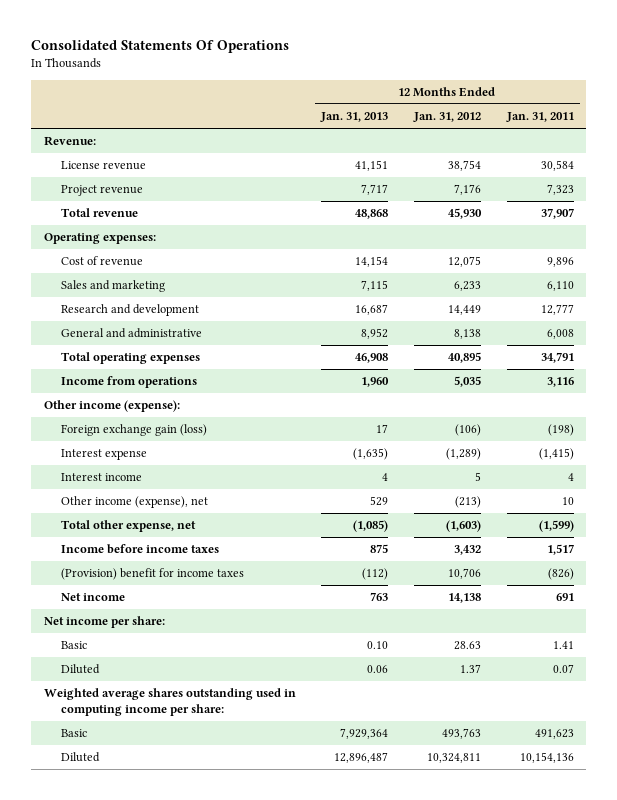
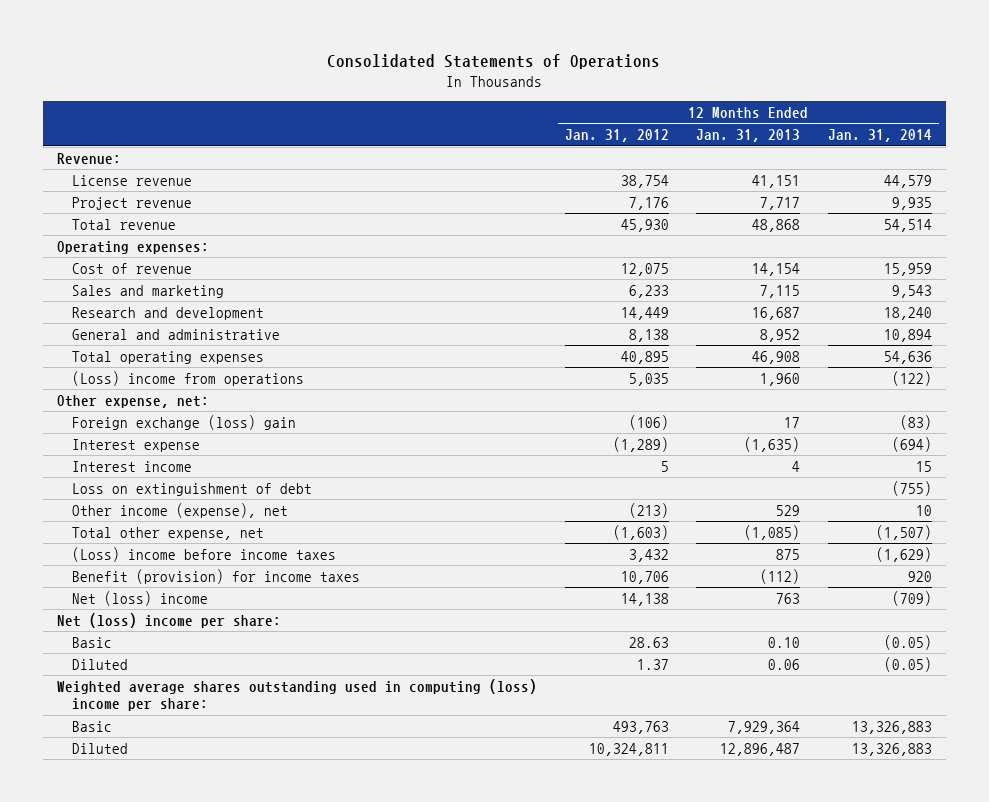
- Consolidated Statements Of Operations
+ Consolidated Statements of Operations
- | 12 Months Ended Jan. 31, 2013 | 12 Months Ended Jan. 31, 2012 | 12 Months Ended Jan. 31, 2011
+ | 12 Months Ended Jan. 31, 2012 | 12 Months Ended Jan. 31, 2013 | 12 Months Ended Jan. 31, 2014
- Income from operations | 1,960 | 5,035 | 3,116
- Other income (expense):
- Foreign exchange gain (loss) | 17 | (106) | (198)
+ (Loss) income from operations | 5,035 | 1,960 | (122)
+ Other expense, net:
+ Foreign exchange (loss) gain | (106) | 17 | (83)
+ Loss on extinguishment of debt | | | (755)
- Income before income taxes | 875 | 3,432 | 1,517
- (Provision) benefit for income taxes | (112) | 10,706 | (826)
- Net income | 763 | 14,138 | 691
- Net income per share:
+ (Loss) income before income taxes | 3,432 | 875 | (1,629)
+ Benefit (provision) for income taxes | 10,706 | (112) | 920
+ Net (loss) income | 14,138 | 763 | (709)
+ Net (loss) income per share:
- Weighted average shares outstanding used in computing income per share:
+ Weighted average shares outstanding used in computing (loss) income per share:

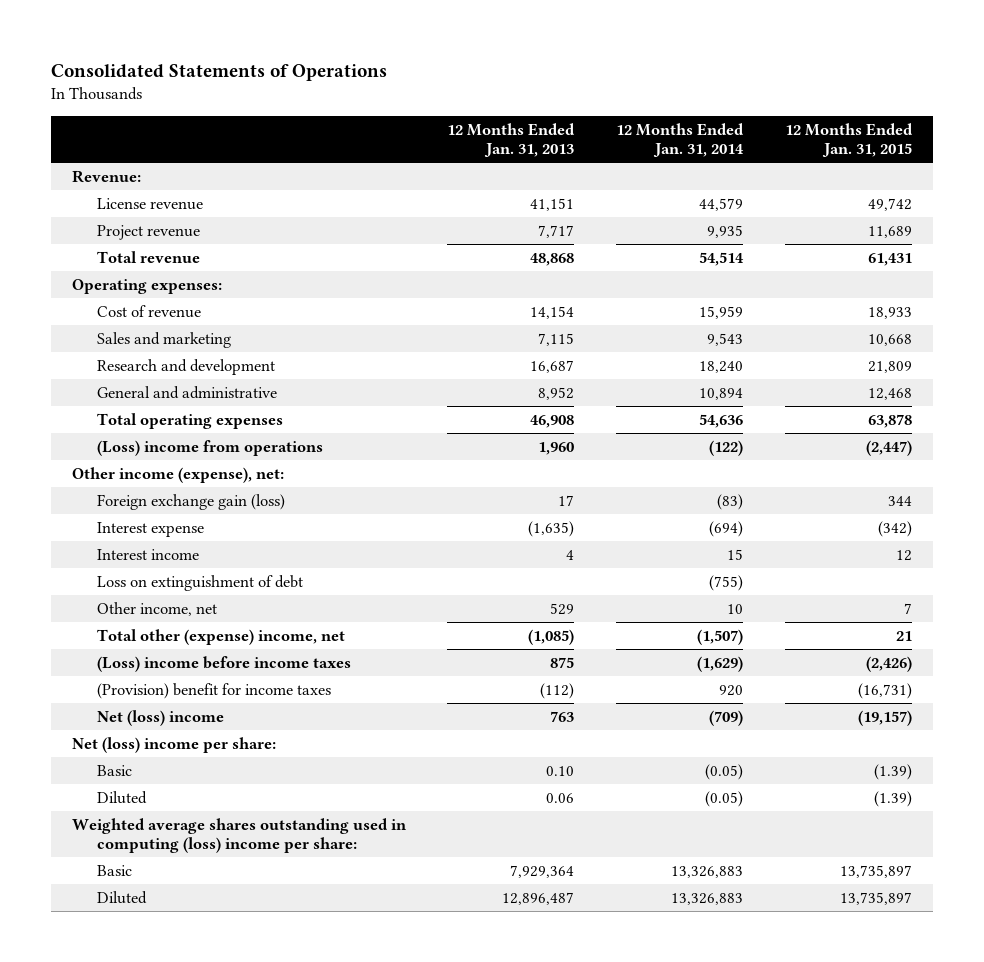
- | 12 Months Ended Jan. 31, 2012 | 12 Months Ended Jan. 31, 2013 | 12 Months Ended Jan. 31, 2014
+ | 12 Months Ended Jan. 31, 2013 | 12 Months Ended Jan. 31, 2014 | 12 Months Ended Jan. 31, 2015
- Other expense, net:
- Foreign exchange (loss) gain | (106) | 17 | (83)
+ Other income (expense), net:
+ Foreign exchange gain (loss) | 17 | (83) | 344
- Other income (expense), net | (213) | 529 | 10
- Total other expense, net | (1,603) | (1,085) | (1,507)
+ Other income, net | 529 | 10 | 7
+ Total other (expense) income, net | (1,085) | (1,507) | 21
- Benefit (provision) for income taxes | 10,706 | (112) | 920
+ (Provision) benefit for income taxes | (112) | 920 | (16,731)

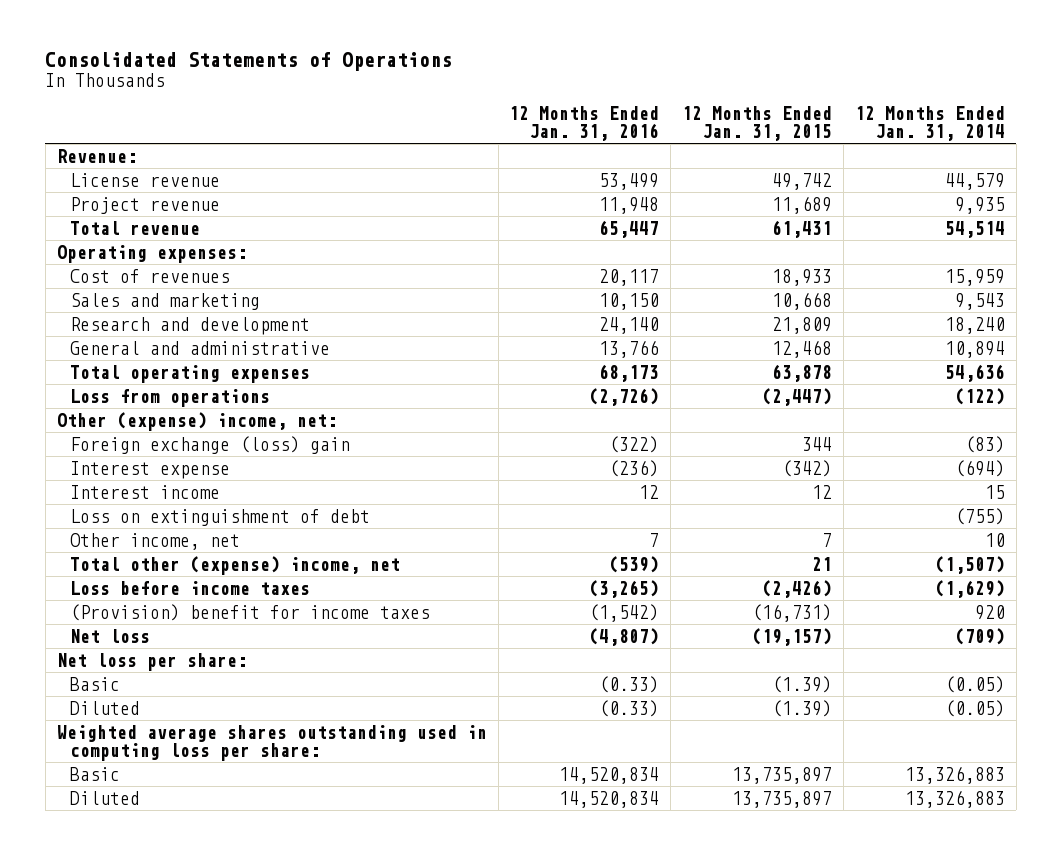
- | 12 Months Ended Jan. 31, 2013 | 12 Months Ended Jan. 31, 2014 | 12 Months Ended Jan. 31, 2015
+ | 12 Months Ended Jan. 31, 2016 | 12 Months Ended Jan. 31, 2015 | 12 Months Ended Jan. 31, 2014
- Cost of revenue | 14,154 | 15,959 | 18,933
+ Cost of revenues | 20,117 | 18,933 | 15,959
- (Loss) income from operations | 1,960 | (122) | (2,447)
- Other income (expense), net:
- Foreign exchange gain (loss) | 17 | (83) | 344
+ Loss from operations | (2,726) | (2,447) | (122)
+ Other (expense) income, net:
+ Foreign exchange (loss) gain | (322) | 344 | (83)
- (Loss) income before income taxes | 875 | (1,629) | (2,426)
+ Loss before income taxes | (3,265) | (2,426) | (1,629)
- Net (loss) income | 763 | (709) | (19,157)
- Net (loss) income per share:
+ Net loss | (4,807) | (19,157) | (709)
+ Net loss per share:
- Weighted average shares outstanding used in computing (loss) income per share:
+ Weighted average shares outstanding used in computing loss per share:

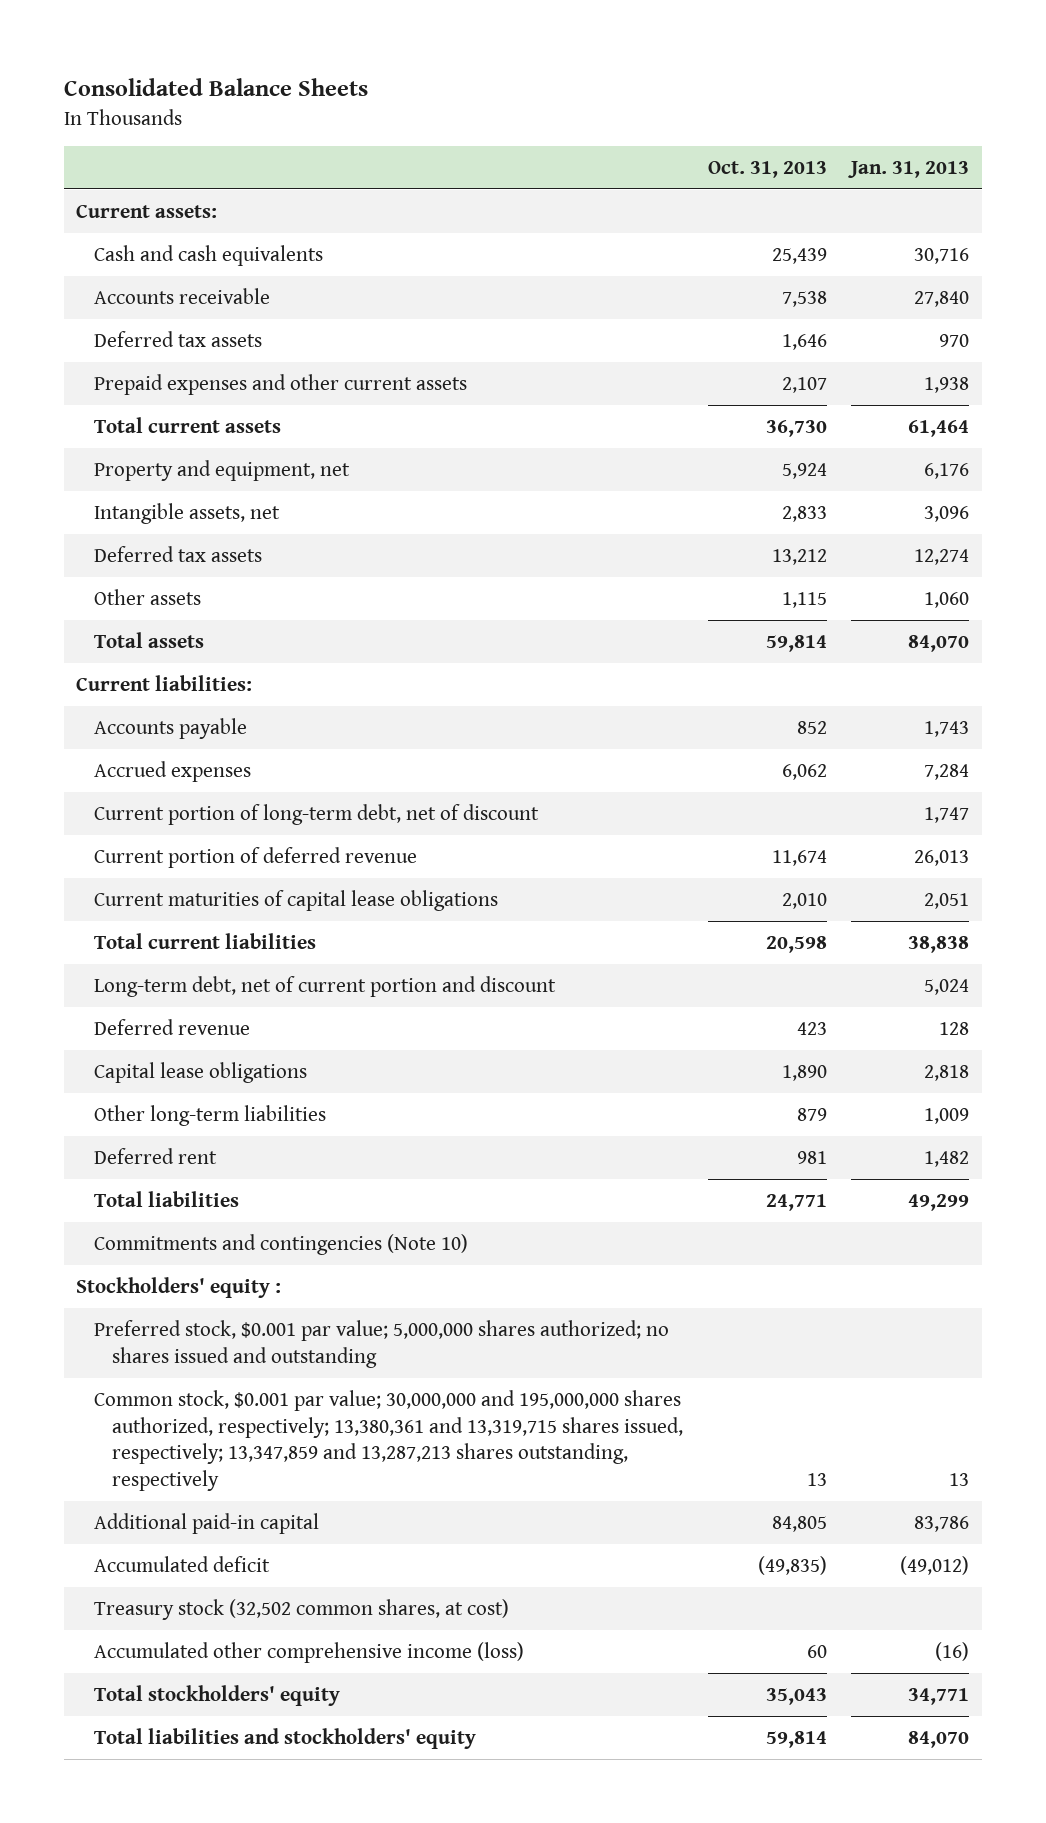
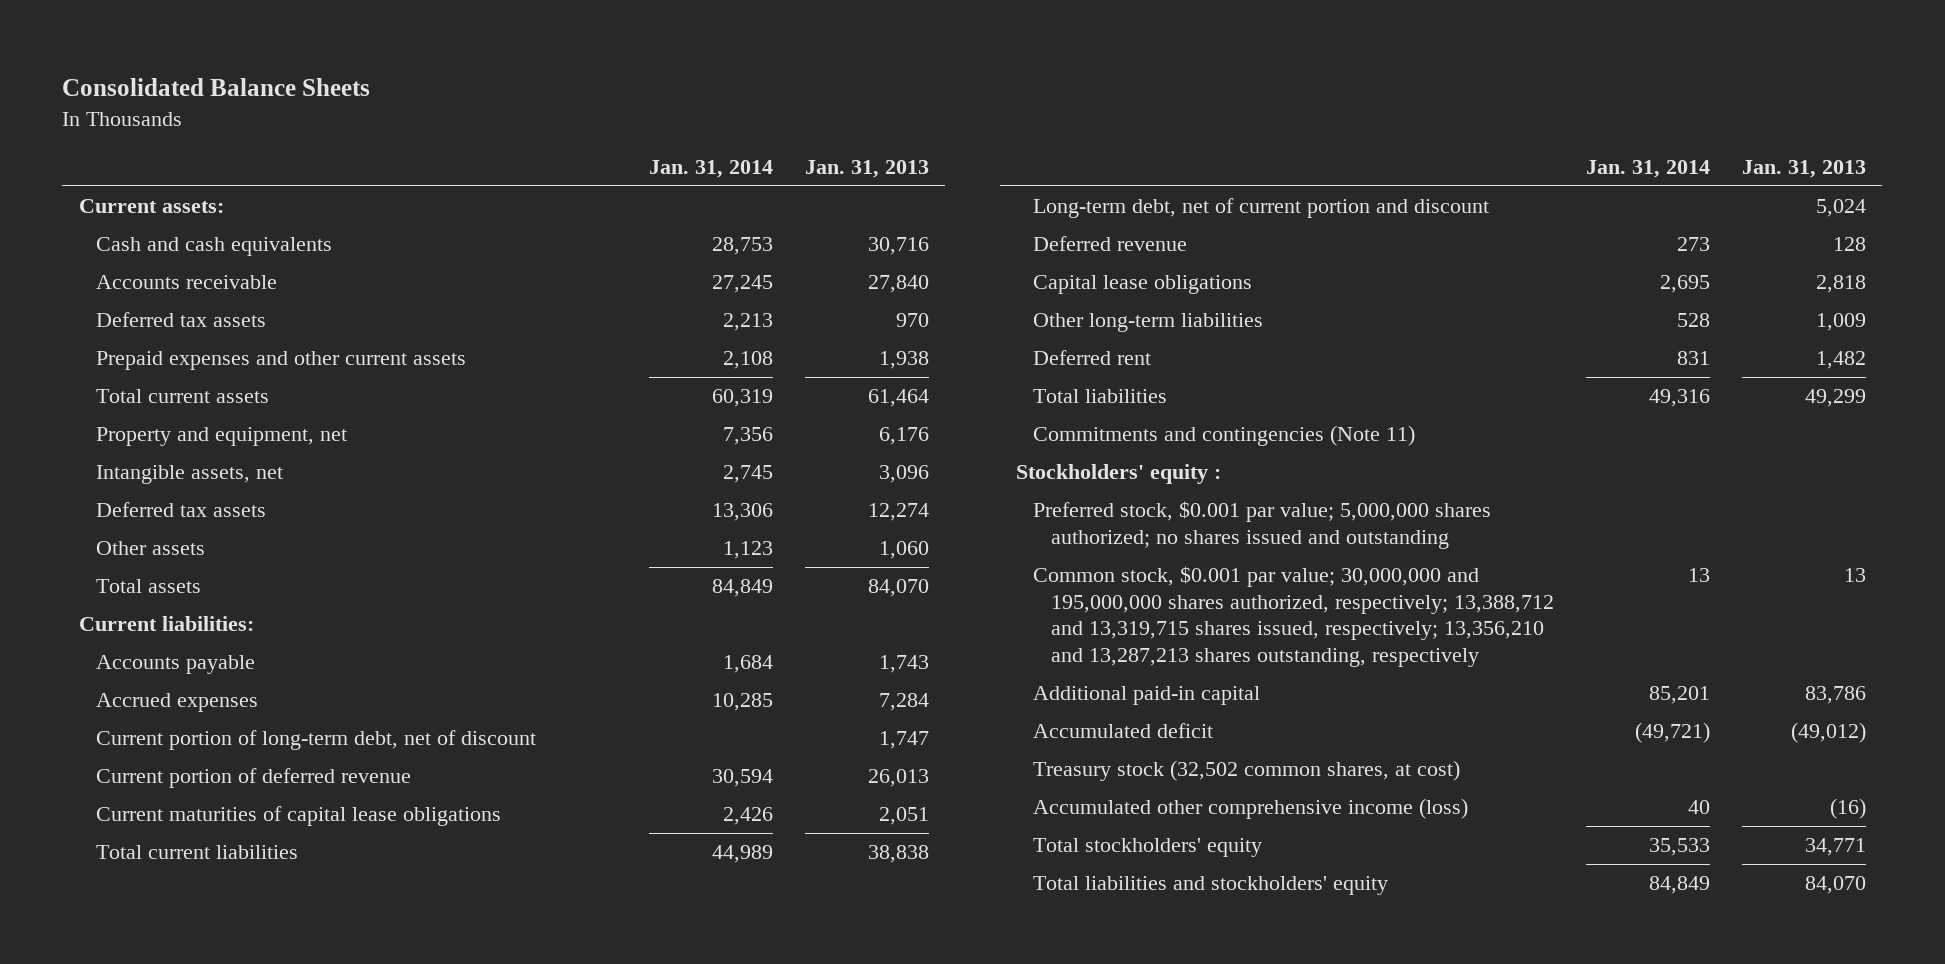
- | Oct. 31, 2013 | Jan. 31, 2013
+ | Jan. 31, 2014 | Jan. 31, 2013
- Commitments and contingencies (Note 10)
+ Commitments and contingencies (Note 11)
- Common stock, $0.001 par value; 30,000,000 and 195,000,000 shares authorized, respectively; 13,380,361 and 13,319,715 shares issued, respectively; 13,347,859 and 13,287,213 shares outstanding, respectively | 13 | 13
+ Common stock, $0.001 par value; 30,000,000 and 195,000,000 shares authorized, respectively; 13,388,712 and 13,319,715 shares issued, respectively; 13,356,210 and 13,287,213 shares outstanding, respectively | 13 | 13

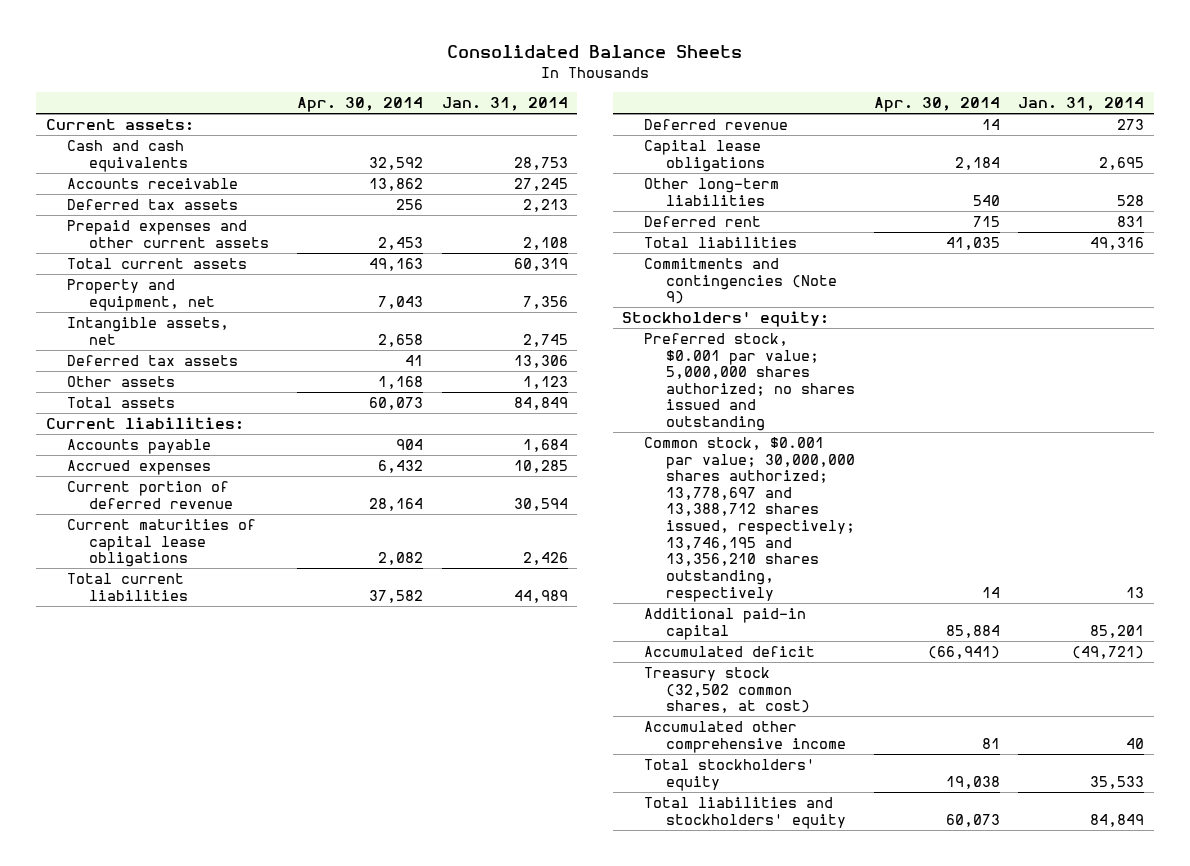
- | Jan. 31, 2014 | Jan. 31, 2013
+ | Apr. 30, 2014 | Jan. 31, 2014
- Current portion of long-term debt, net of discount | | 1,747
- Long-term debt, net of current portion and discount | | 5,024
- Commitments and contingencies (Note 11)
- Stockholders' equity :
+ Commitments and contingencies (Note 9)
+ Stockholders' equity:
- Common stock, $0.001 par value; 30,000,000 and 195,000,000 shares authorized, respectively; 13,388,712 and 13,319,715 shares issued, respectively; 13,356,210 and 13,287,213 shares outstanding, respectively | 13 | 13
+ Common stock, $0.001 par value; 30,000,000 shares authorized; 13,778,697 and 13,388,712 shares issued, respectively; 13,746,195 and 13,356,210 shares outstanding, respectively | 14 | 13
- Accumulated other comprehensive income (loss) | 40 | (16)
+ Accumulated other comprehensive income | 81 | 40

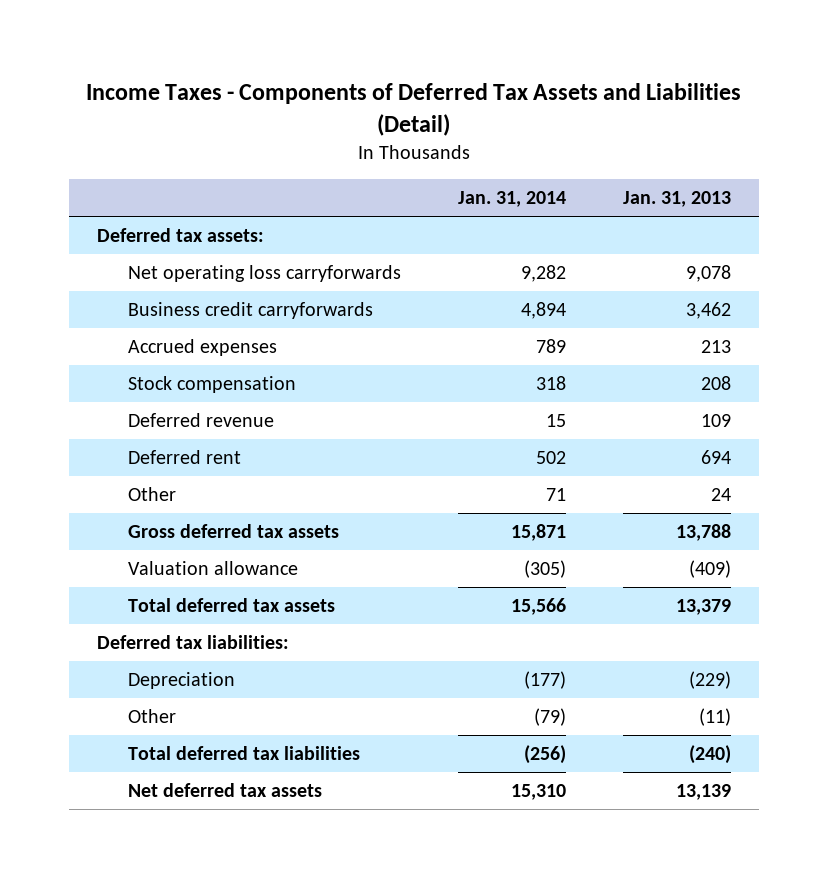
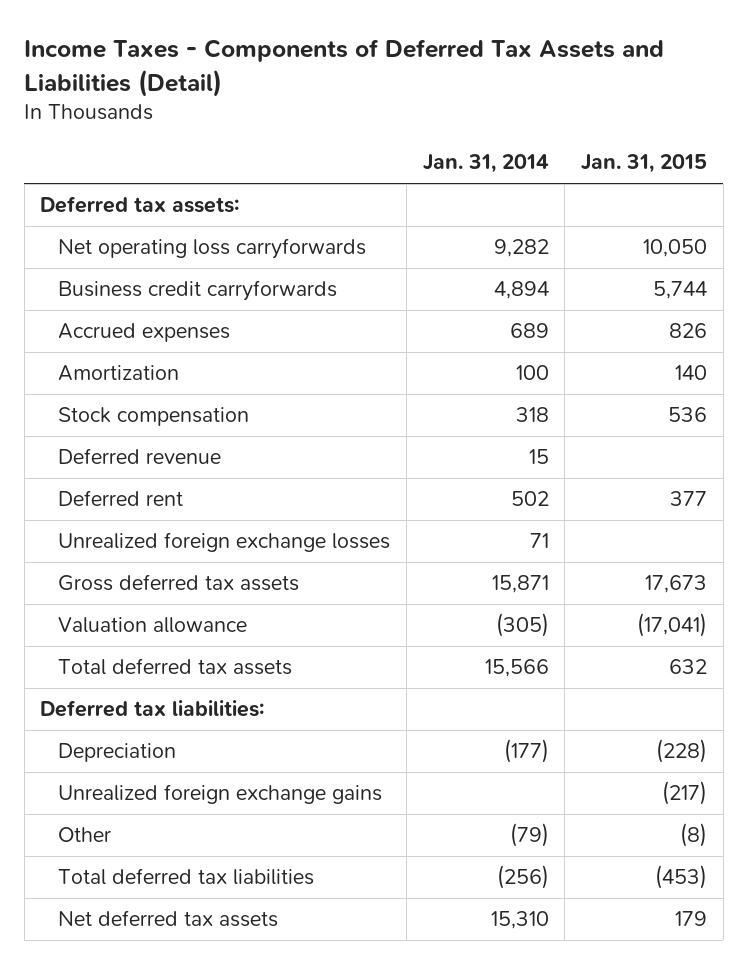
- | Jan. 31, 2014 | Jan. 31, 2013
+ | Jan. 31, 2014 | Jan. 31, 2015
- Accrued expenses | 789 | 213
+ Accrued expenses | 689 | 826
+ Amortization | 100 | 140
- Other | 71 | 24
+ Unrealized foreign exchange losses | 71 |
+ Unrealized foreign exchange gains | | (217)

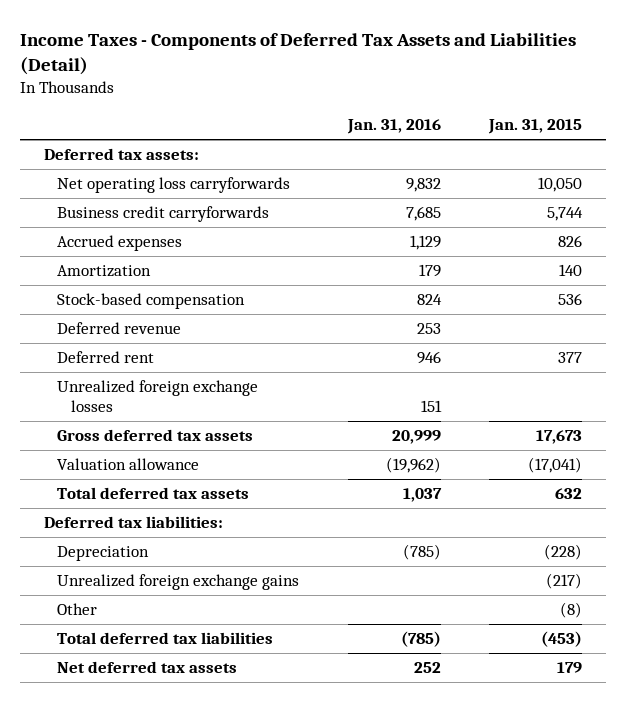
- | Jan. 31, 2014 | Jan. 31, 2015
+ | Jan. 31, 2016 | Jan. 31, 2015
- Stock compensation | 318 | 536
+ Stock-based compensation | 824 | 536

